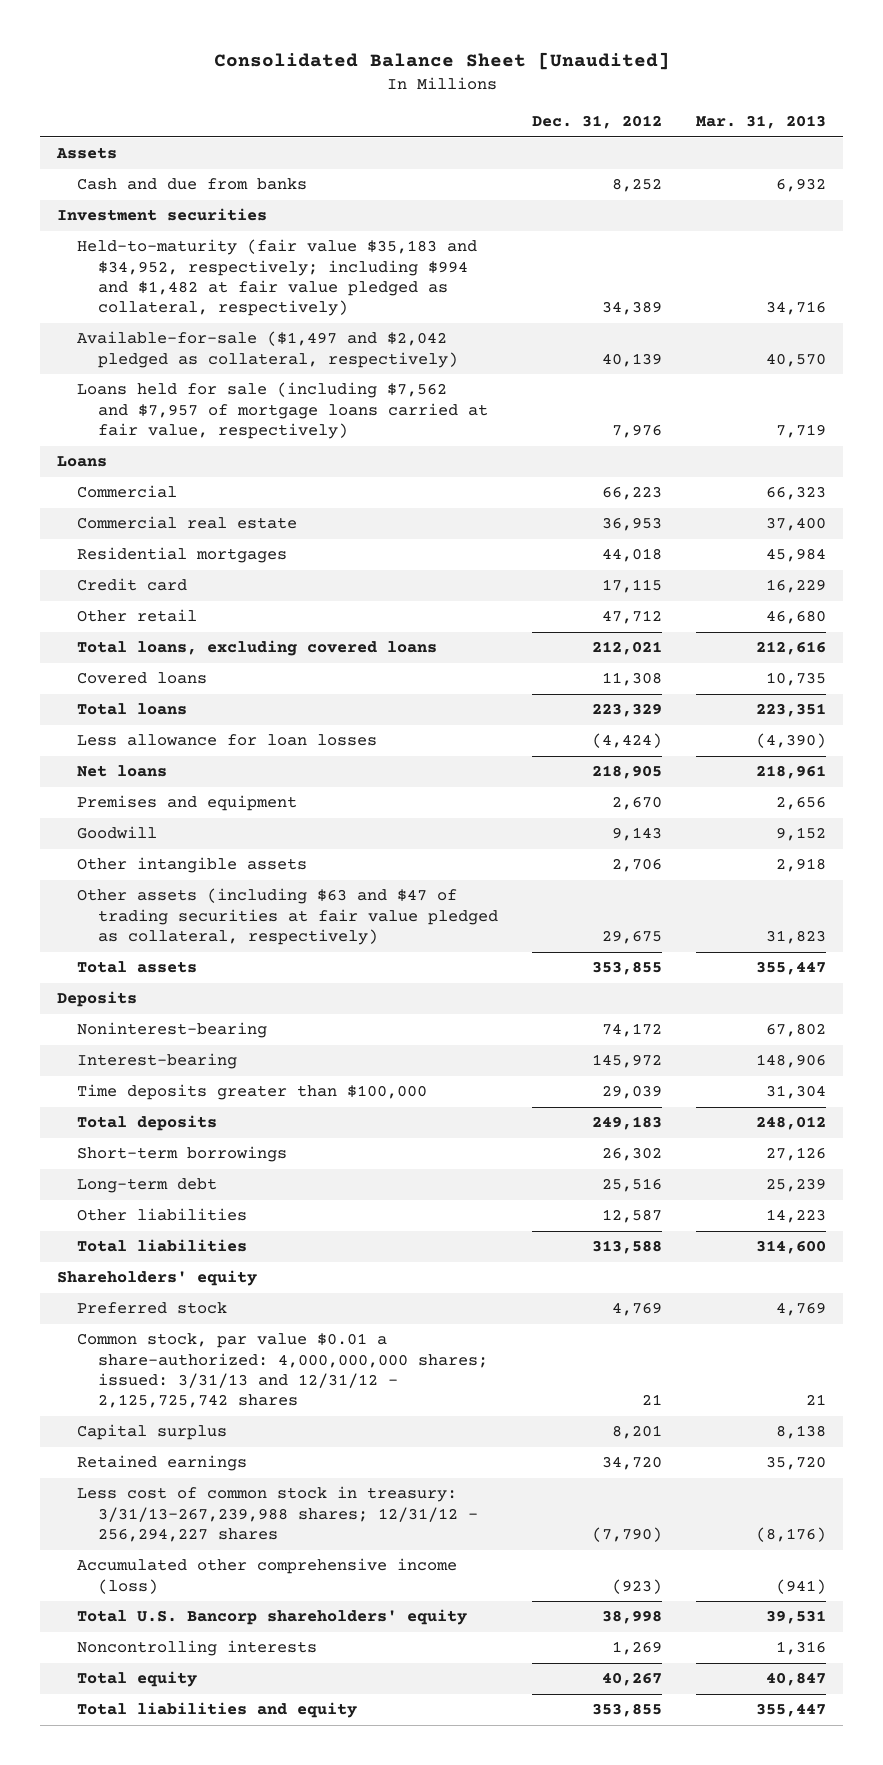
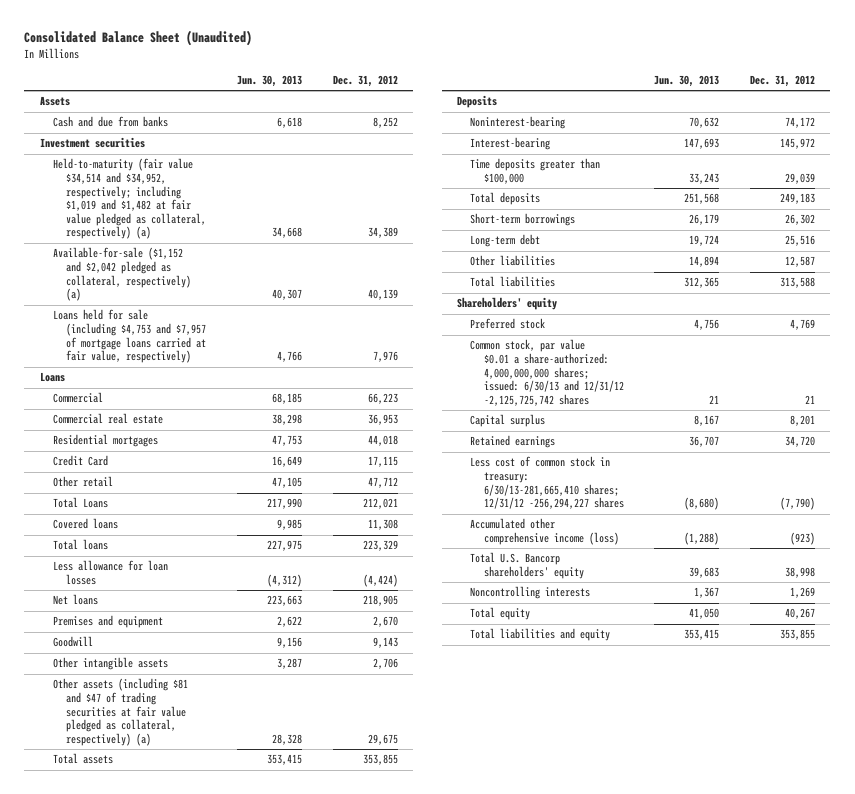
- Consolidated Balance Sheet [Unaudited]
+ Consolidated Balance Sheet (Unaudited)
- | Dec. 31, 2012 | Mar. 31, 2013
+ | Jun. 30, 2013 | Dec. 31, 2012
- Held-to-maturity (fair value $35,183 and $34,952, respectively; including $994 and $1,482 at fair value pledged as collateral, respectively) | 34,389 | 34,716
- Available-for-sale ($1,497 and $2,042 pledged as collateral, respectively) | 40,139 | 40,570
- Loans held for sale (including $7,562 and $7,957 of mortgage loans carried at fair value, respectively) | 7,976 | 7,719
+ Held-to-maturity (fair value $34,514 and $34,952, respectively; including $1,019 and $1,482 at fair value pledged as collateral, respectively) (a) | 34,668 | 34,389
+ Available-for-sale ($1,152 and $2,042 pledged as collateral, respectively) (a) | 40,307 | 40,139
+ Loans held for sale (including $4,753 and $7,957 of mortgage loans carried at fair value, respectively) | 4,766 | 7,976
- Credit card | 17,115 | 16,229
+ Credit Card | 16,649 | 17,115
- Total loans, excluding covered loans | 212,021 | 212,616
+ Total Loans | 217,990 | 212,021
- Other assets (including $63 and $47 of trading securities at fair value pledged as collateral, respectively) | 29,675 | 31,823
+ Other assets (including $81 and $47 of trading securities at fair value pledged as collateral, respectively) (a) | 28,328 | 29,675
- Common stock, par value $0.01 a share-authorized: 4,000,000,000 shares; issued: 3/31/13 and 12/31/12 - 2,125,725,742 shares | 21 | 21
+ Common stock, par value $0.01 a share-authorized: 4,000,000,000 shares; issued: 6/30/13 and 12/31/12 -2,125,725,742 shares | 21 | 21
- Less cost of common stock in treasury: 3/31/13-267,239,988 shares; 12/31/12 - 256,294,227 shares | (7,790) | (8,176)
+ Less cost of common stock in treasury: 6/30/13-281,665,410 shares; 12/31/12 -256,294,227 shares | (8,680) | (7,790)

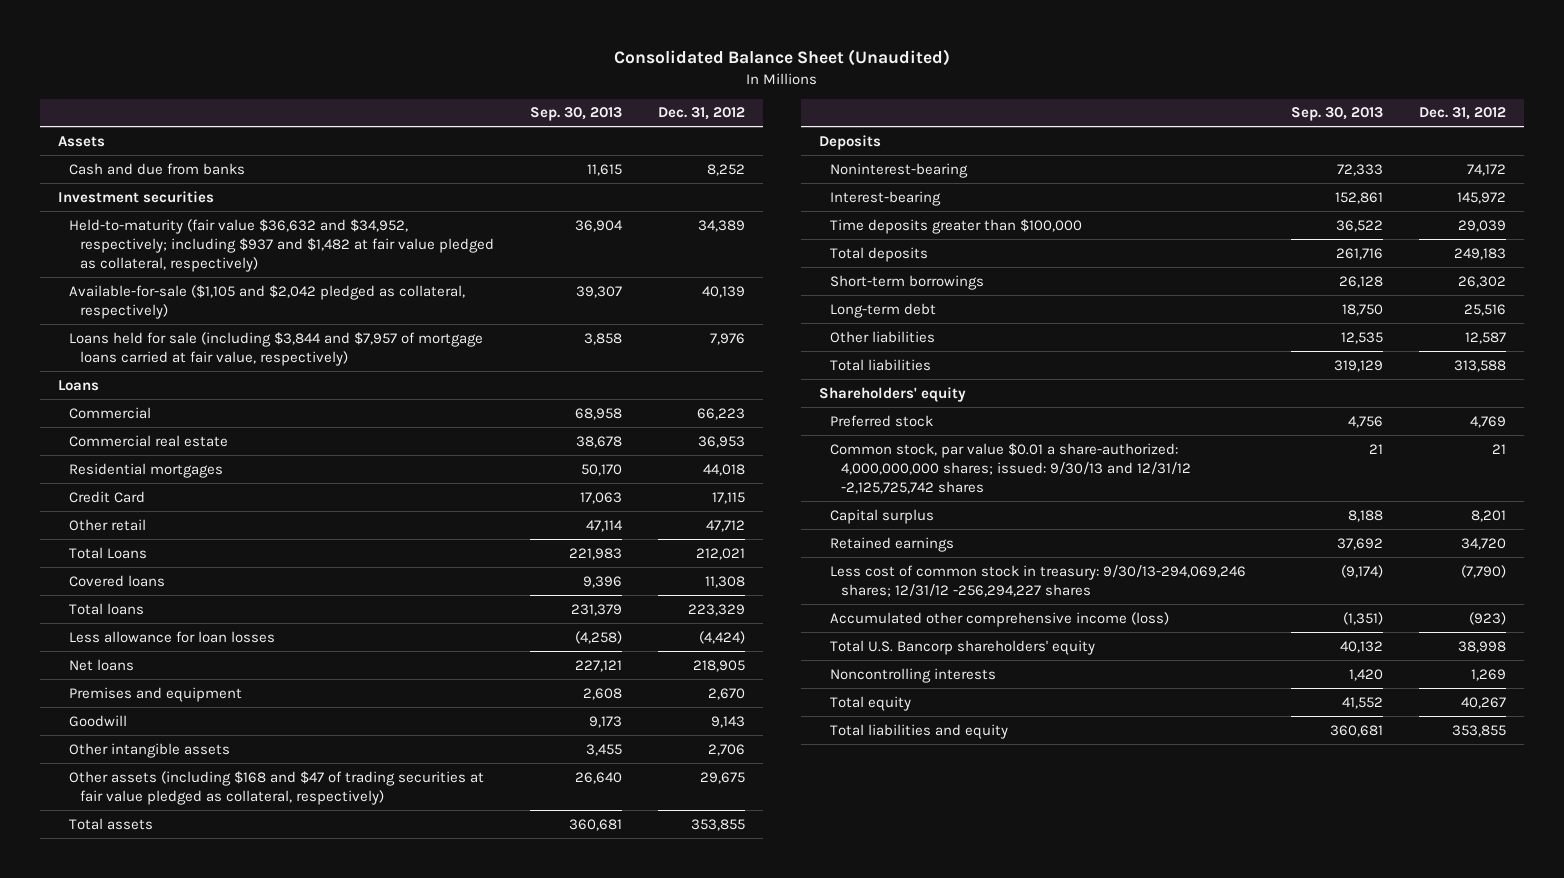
- | Jun. 30, 2013 | Dec. 31, 2012
+ | Sep. 30, 2013 | Dec. 31, 2012
- Held-to-maturity (fair value $34,514 and $34,952, respectively; including $1,019 and $1,482 at fair value pledged as collateral, respectively) (a) | 34,668 | 34,389
- Available-for-sale ($1,152 and $2,042 pledged as collateral, respectively) (a) | 40,307 | 40,139
- Loans held for sale (including $4,753 and $7,957 of mortgage loans carried at fair value, respectively) | 4,766 | 7,976
+ Held-to-maturity (fair value $36,632 and $34,952, respectively; including $937 and $1,482 at fair value pledged as collateral, respectively) | 36,904 | 34,389
+ Available-for-sale ($1,105 and $2,042 pledged as collateral, respectively) | 39,307 | 40,139
+ Loans held for sale (including $3,844 and $7,957 of mortgage loans carried at fair value, respectively) | 3,858 | 7,976
- Other assets (including $81 and $47 of trading securities at fair value pledged as collateral, respectively) (a) | 28,328 | 29,675
+ Other assets (including $168 and $47 of trading securities at fair value pledged as collateral, respectively) | 26,640 | 29,675
- Common stock, par value $0.01 a share-authorized: 4,000,000,000 shares; issued: 6/30/13 and 12/31/12 -2,125,725,742 shares | 21 | 21
+ Common stock, par value $0.01 a share-authorized: 4,000,000,000 shares; issued: 9/30/13 and 12/31/12 -2,125,725,742 shares | 21 | 21
- Less cost of common stock in treasury: 6/30/13-281,665,410 shares; 12/31/12 -256,294,227 shares | (8,680) | (7,790)
+ Less cost of common stock in treasury: 9/30/13-294,069,246 shares; 12/31/12 -256,294,227 shares | (9,174) | (7,790)

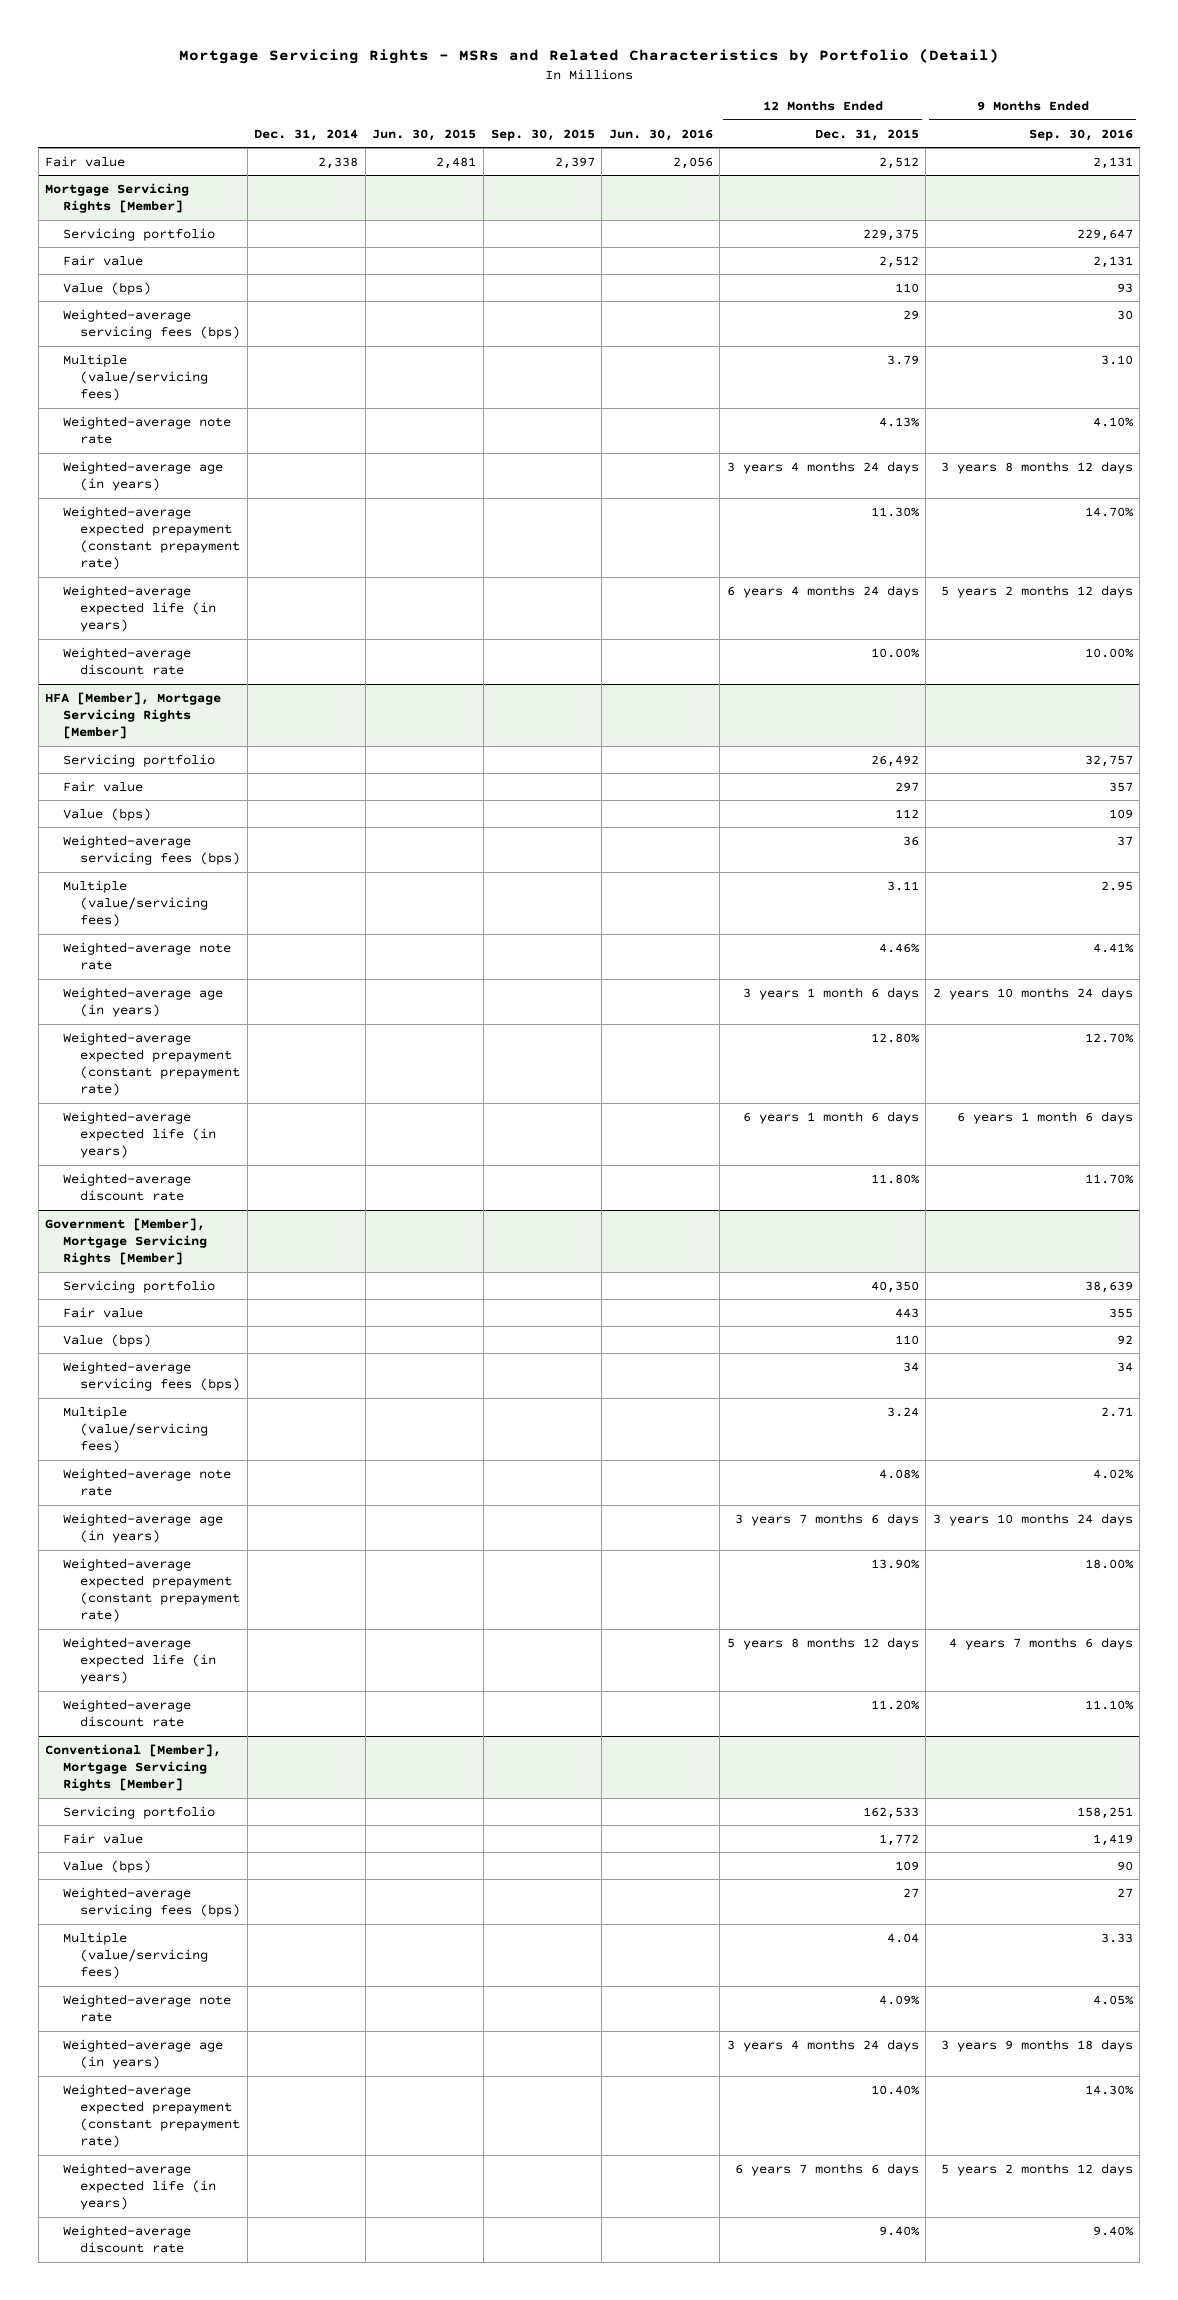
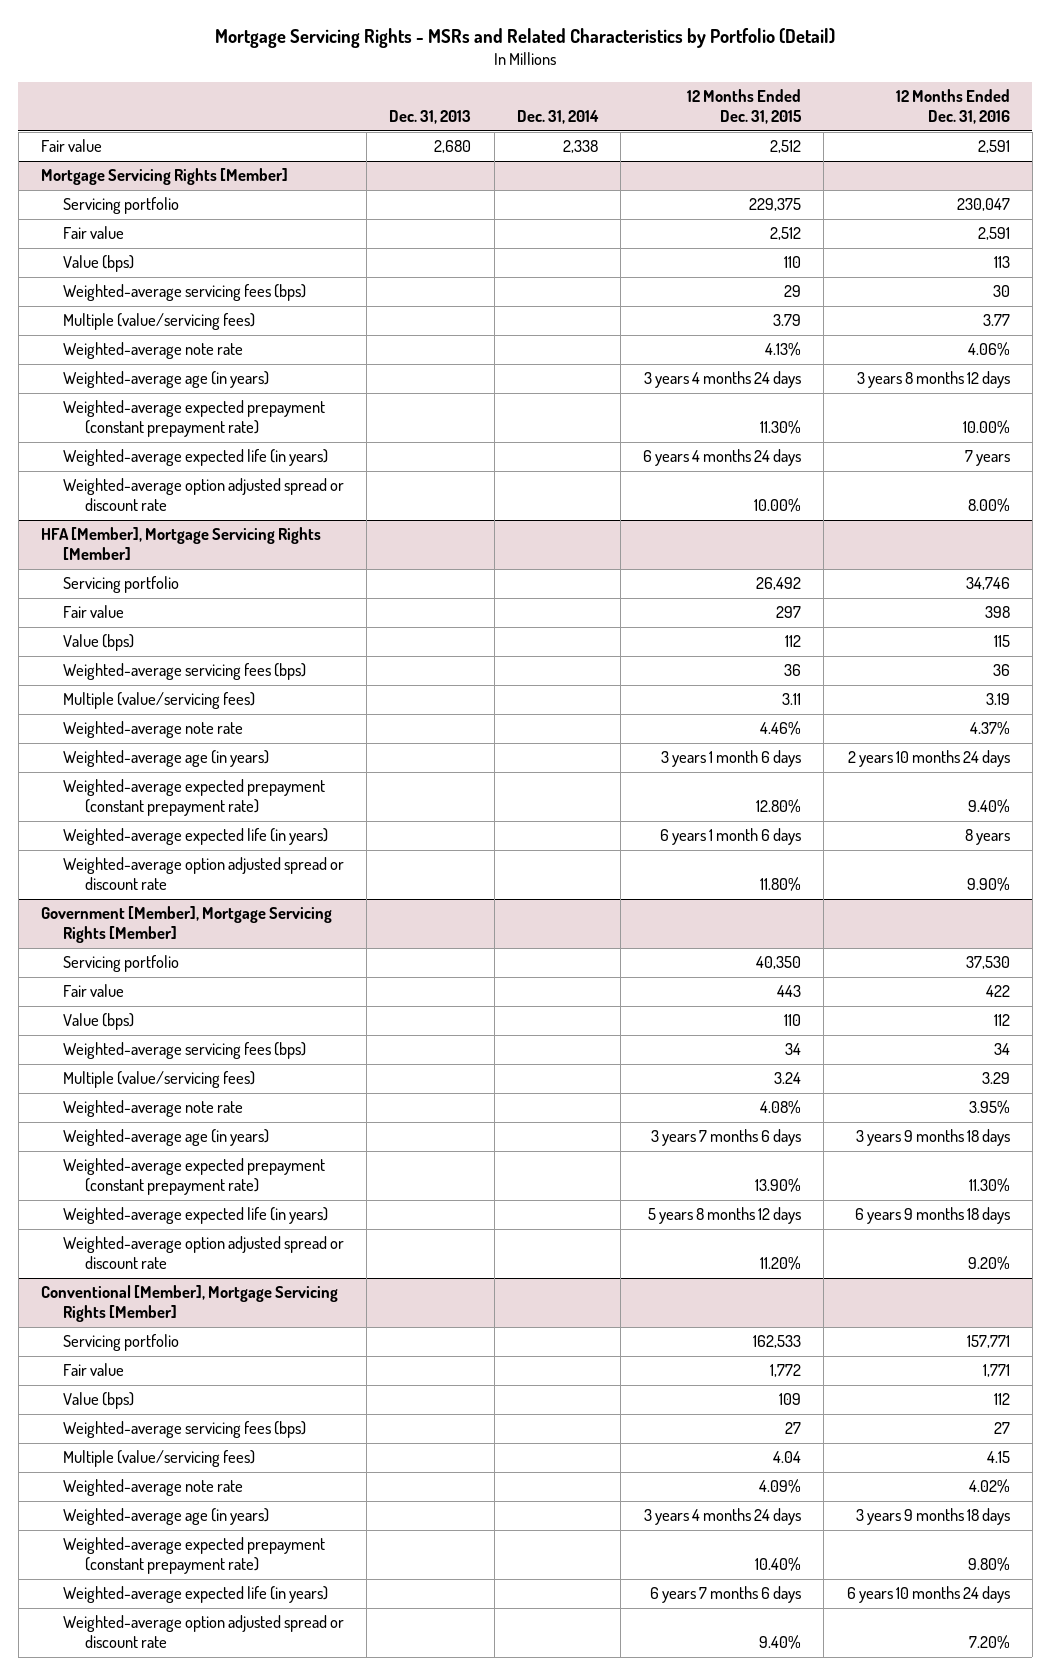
- | Dec. 31, 2014 | Jun. 30, 2015 | Sep. 30, 2015 | Jun. 30, 2016 | 12 Months Ended Dec. 31, 2015 | 9 Months Ended Sep. 30, 2016
+ | Dec. 31, 2013 | Dec. 31, 2014 | 12 Months Ended Dec. 31, 2015 | 12 Months Ended Dec. 31, 2016
@ Mortgage Servicing Rights [Member]
- Weighted-average discount rate | | | | | 10.00% | 10.00%
+ Weighted-average option adjusted spread or discount rate | | | 10.00% | 8.00%
@ HFA [Member], Mortgage Servicing Rights [Member]
- Weighted-average discount rate | | | | | 11.80% | 11.70%
+ Weighted-average option adjusted spread or discount rate | | | 11.80% | 9.90%
@ Government [Member], Mortgage Servicing Rights [Member]
- Weighted-average discount rate | | | | | 11.20% | 11.10%
+ Weighted-average option adjusted spread or discount rate | | | 11.20% | 9.20%
@ Conventional [Member], Mortgage Servicing Rights [Member]
- Weighted-average discount rate | | | | | 9.40% | 9.40%
+ Weighted-average option adjusted spread or discount rate | | | 9.40% | 7.20%

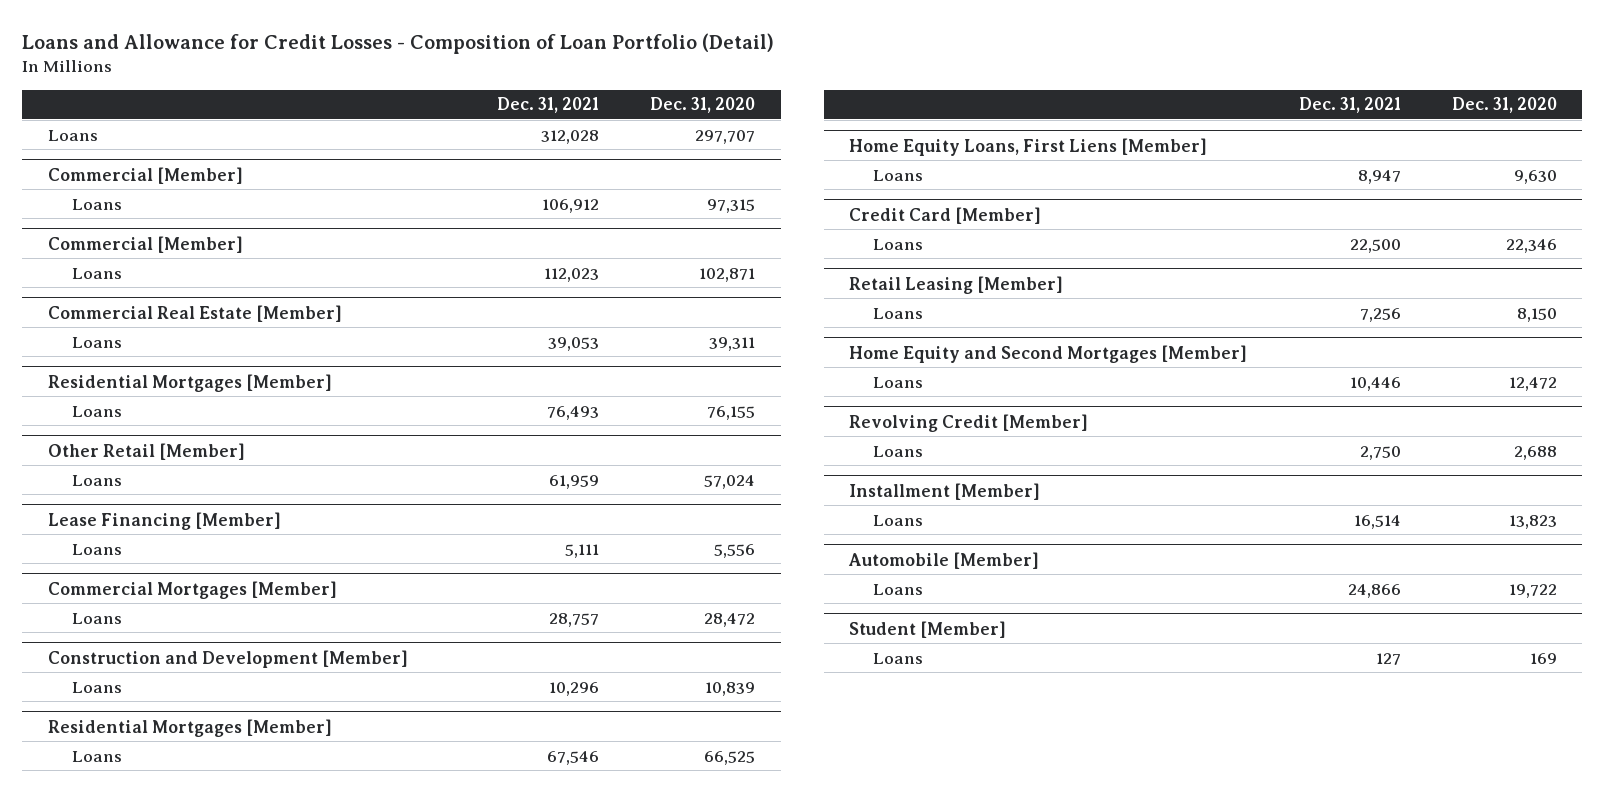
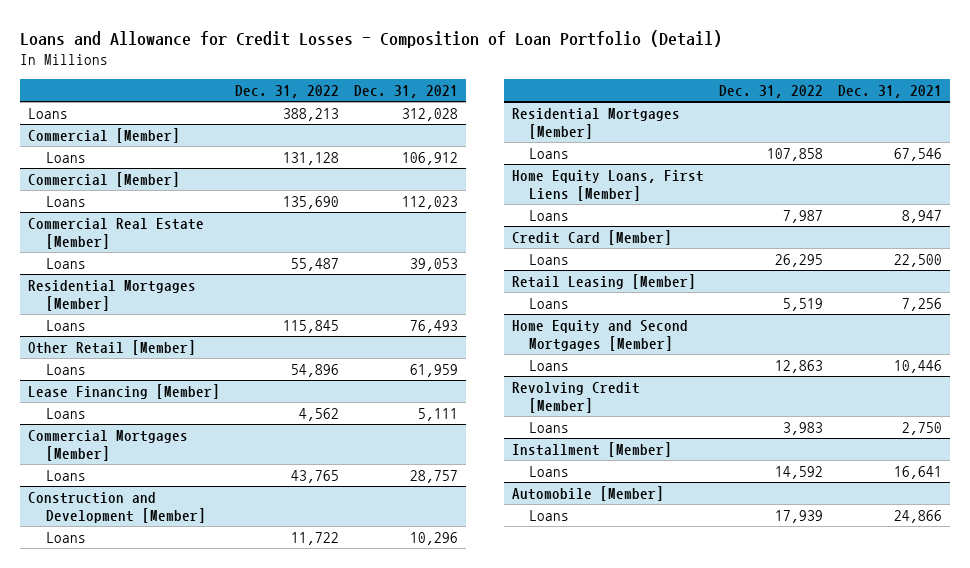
- | Dec. 31, 2021 | Dec. 31, 2020
+ | Dec. 31, 2022 | Dec. 31, 2021
@ Installment [Member]
- Loans | 16,514 | 13,823
+ Loans | 14,592 | 16,641
- Student [Member]
- Loans | 127 | 169

